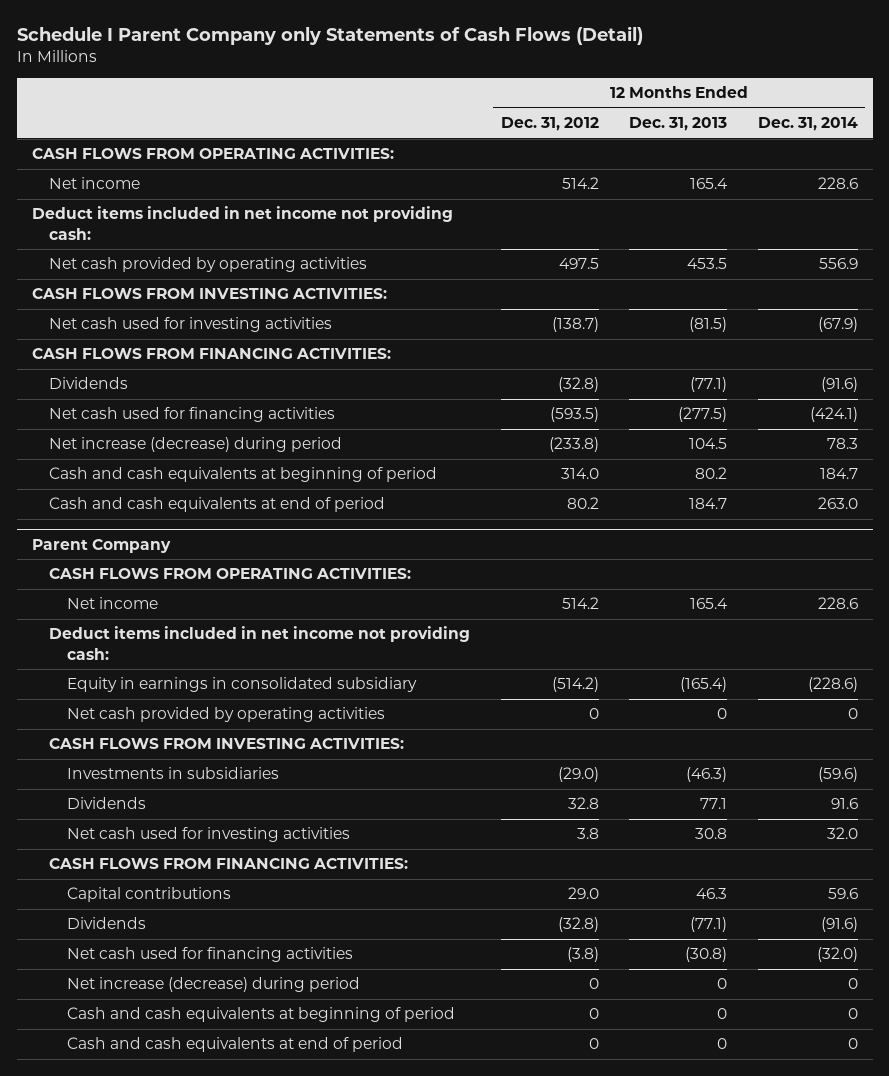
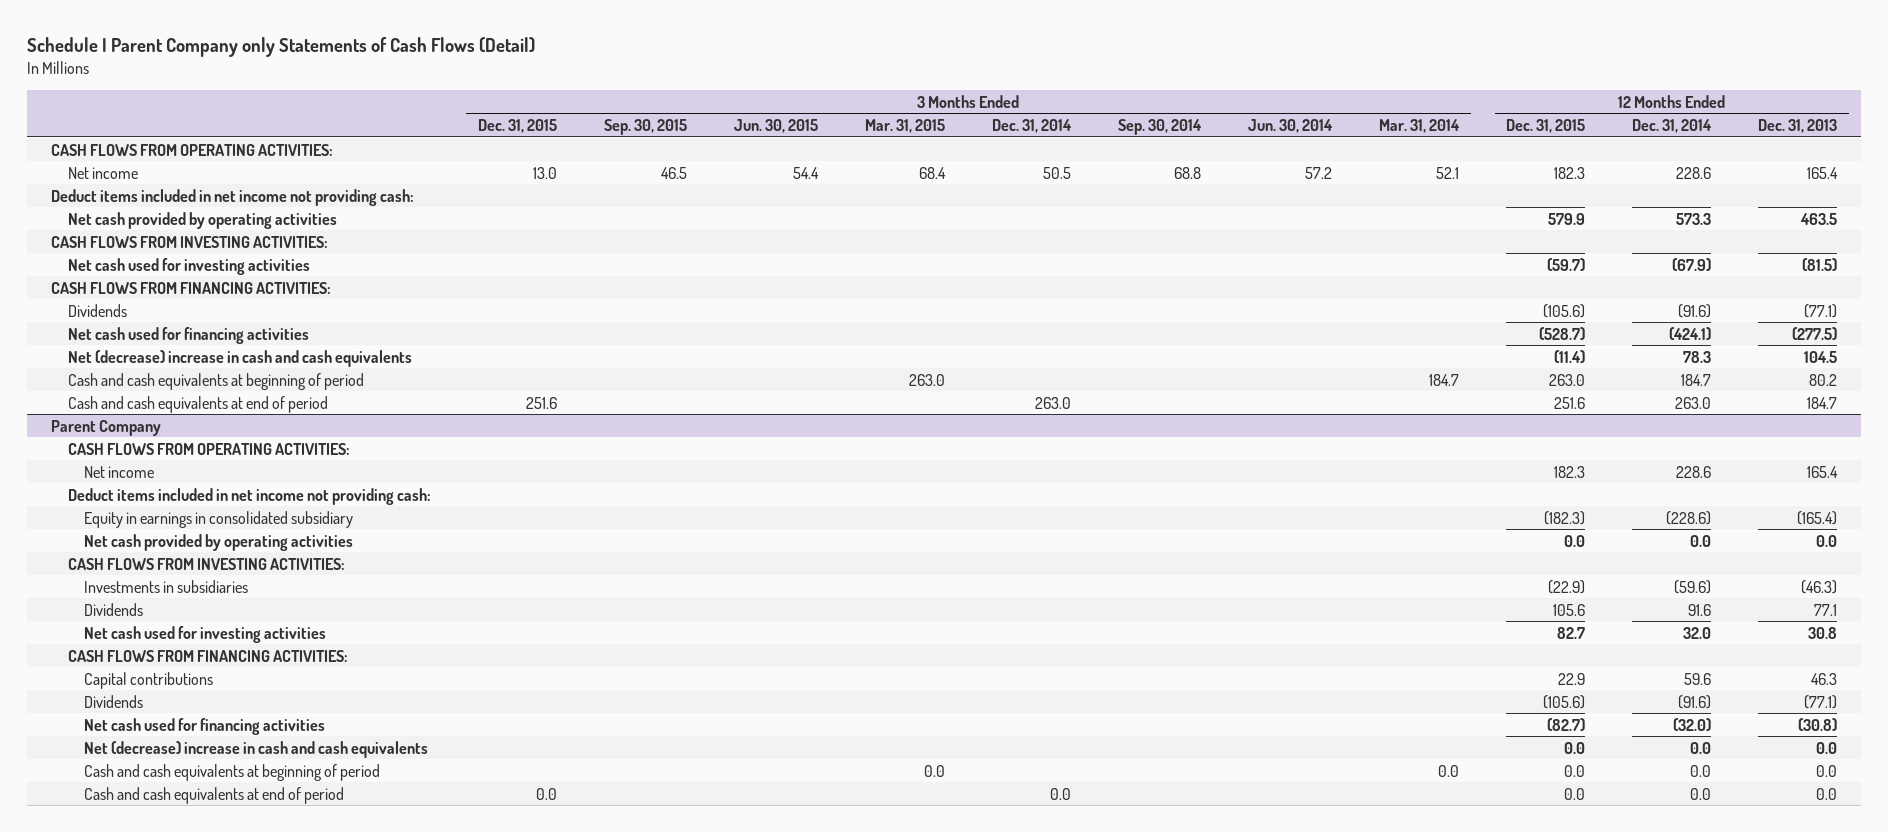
- | 12 Months Ended Dec. 31, 2012 | 12 Months Ended Dec. 31, 2013 | 12 Months Ended Dec. 31, 2014
+ | 3 Months Ended Dec. 31, 2015 | 3 Months Ended Sep. 30, 2015 | 3 Months Ended Jun. 30, 2015 | 3 Months Ended Mar. 31, 2015 | 3 Months Ended Dec. 31, 2014 | 3 Months Ended Sep. 30, 2014 | 3 Months Ended Jun. 30, 2014 | 3 Months Ended Mar. 31, 2014 | 12 Months Ended Dec. 31, 2015 | 12 Months Ended Dec. 31, 2014 | 12 Months Ended Dec. 31, 2013
- Net cash provided by operating activities | 497.5 | 453.5 | 556.9
+ Net cash provided by operating activities | | | | | | | | | 579.9 | 573.3 | 463.5
- Net increase (decrease) during period | (233.8) | 104.5 | 78.3
+ Net (decrease) increase in cash and cash equivalents | | | | | | | | | (11.4) | 78.3 | 104.5
@ Parent Company
- Net cash provided by operating activities | 0 | 0 | 0
+ Net cash provided by operating activities | | | | | | | | | 0.0 | 0.0 | 0.0
- Net increase (decrease) during period | 0 | 0 | 0
- Cash and cash equivalents at beginning of period | 0 | 0 | 0
- Cash and cash equivalents at end of period | 0 | 0 | 0
+ Net (decrease) increase in cash and cash equivalents | | | | | | | | | 0.0 | 0.0 | 0.0
+ Cash and cash equivalents at beginning of period | | | | 0.0 | | | | 0.0 | 0.0 | 0.0 | 0.0
+ Cash and cash equivalents at end of period | 0.0 | | | | 0.0 | | | | 0.0 | 0.0 | 0.0

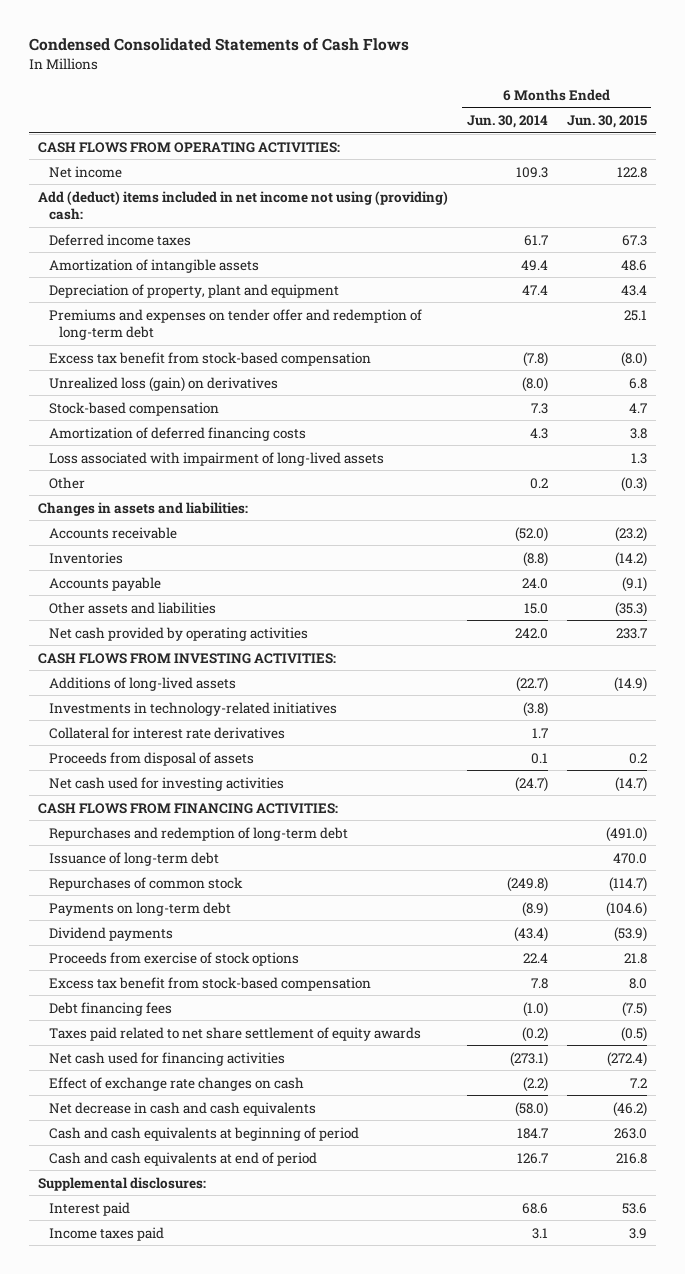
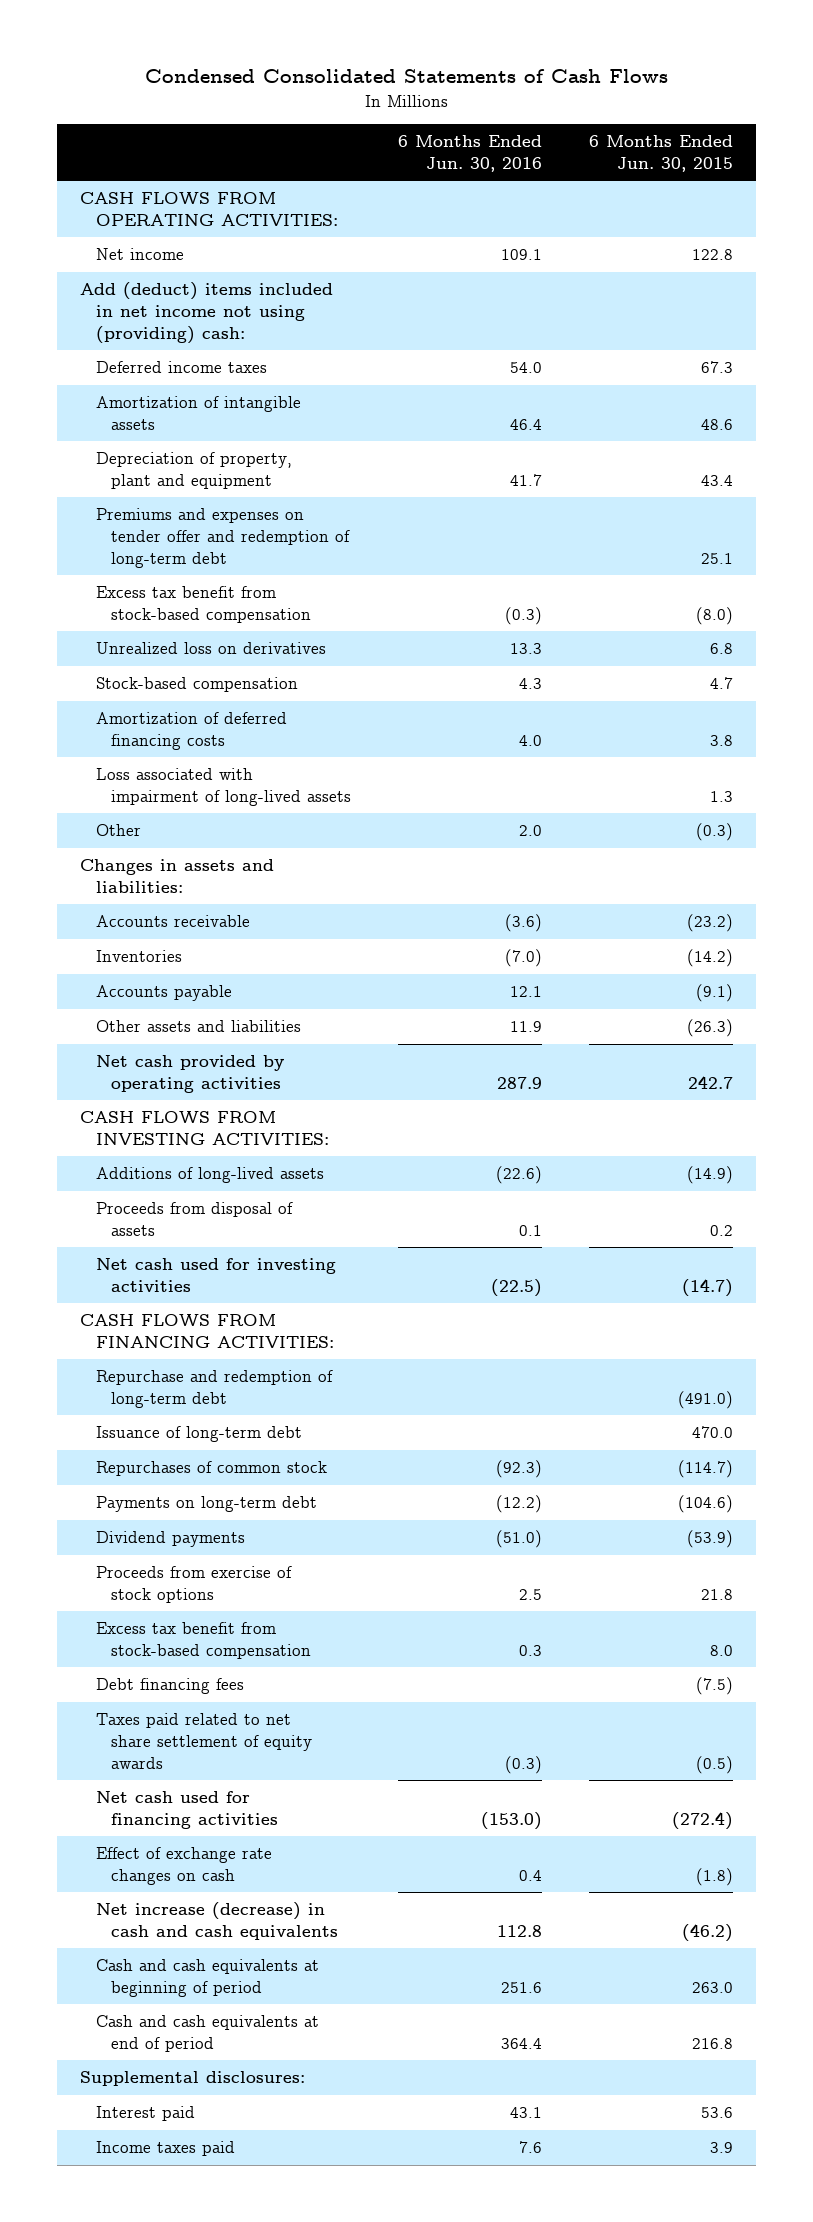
- | 6 Months Ended Jun. 30, 2014 | 6 Months Ended Jun. 30, 2015
+ | 6 Months Ended Jun. 30, 2016 | 6 Months Ended Jun. 30, 2015
- Unrealized loss (gain) on derivatives | (8.0) | 6.8
+ Unrealized loss on derivatives | 13.3 | 6.8
- Other assets and liabilities | 15.0 | (35.3)
- Net cash provided by operating activities | 242.0 | 233.7
+ Other assets and liabilities | 11.9 | (26.3)
+ Net cash provided by operating activities | 287.9 | 242.7
- Investments in technology-related initiatives | (3.8) |
- Collateral for interest rate derivatives | 1.7 |
- Repurchases and redemption of long-term debt | | (491.0)
+ Repurchase and redemption of long-term debt | | (491.0)
- Effect of exchange rate changes on cash | (2.2) | 7.2
- Net decrease in cash and cash equivalents | (58.0) | (46.2)
+ Effect of exchange rate changes on cash | 0.4 | (1.8)
+ Net increase (decrease) in cash and cash equivalents | 112.8 | (46.2)

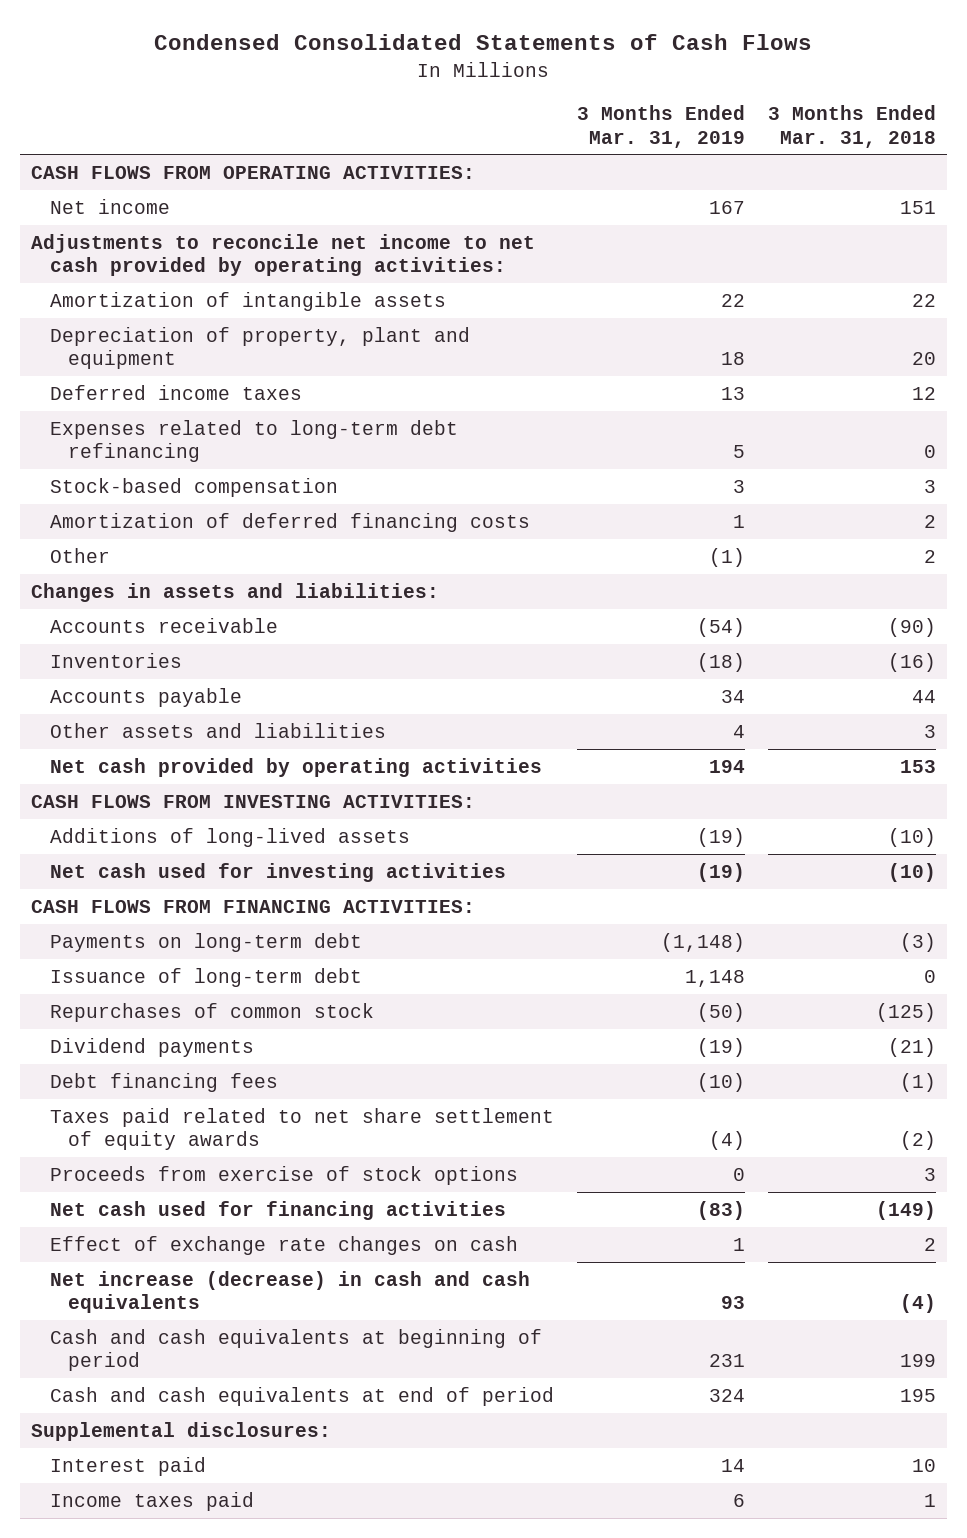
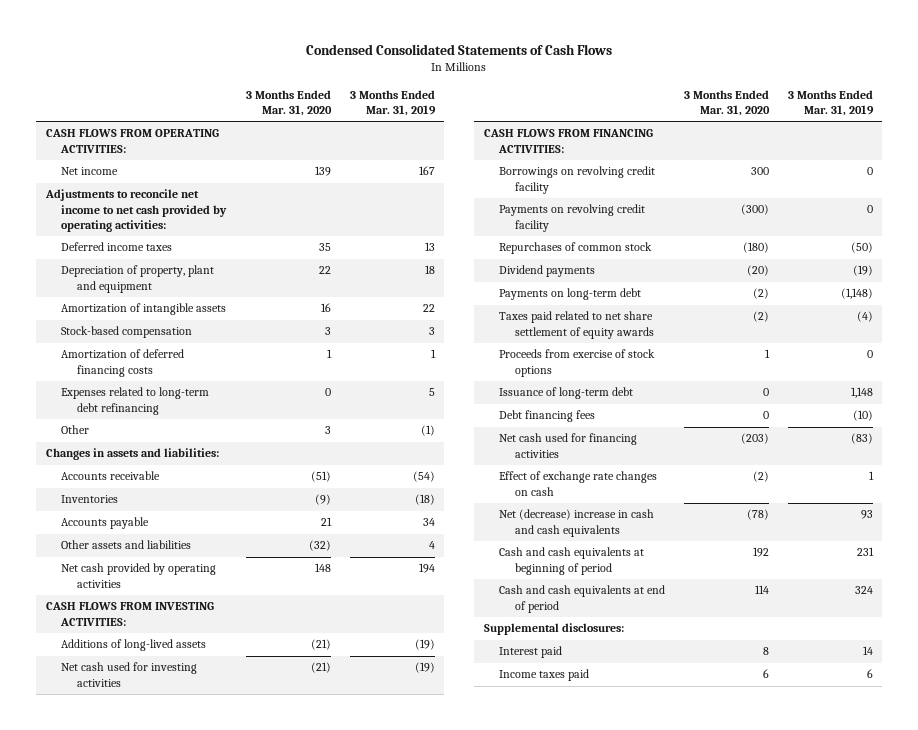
- | 3 Months Ended Mar. 31, 2019 | 3 Months Ended Mar. 31, 2018
+ | 3 Months Ended Mar. 31, 2020 | 3 Months Ended Mar. 31, 2019
moved down: Depreciation of property, plant and equipment | 22 | 18
moved down: Amortization of intangible assets | 16 | 22
moved down: Expenses related to long-term debt refinancing | 0 | 5
+ Borrowings on revolving credit facility | 300 | 0
+ Payments on revolving credit facility | (300) | 0
moved down: Payments on long-term debt | (2) | (1,148)
moved down: Issuance of long-term debt | 0 | 1,148
moved down: Debt financing fees | 0 | (10)
- Net increase (decrease) in cash and cash equivalents | 93 | (4)
+ Net (decrease) increase in cash and cash equivalents | (78) | 93

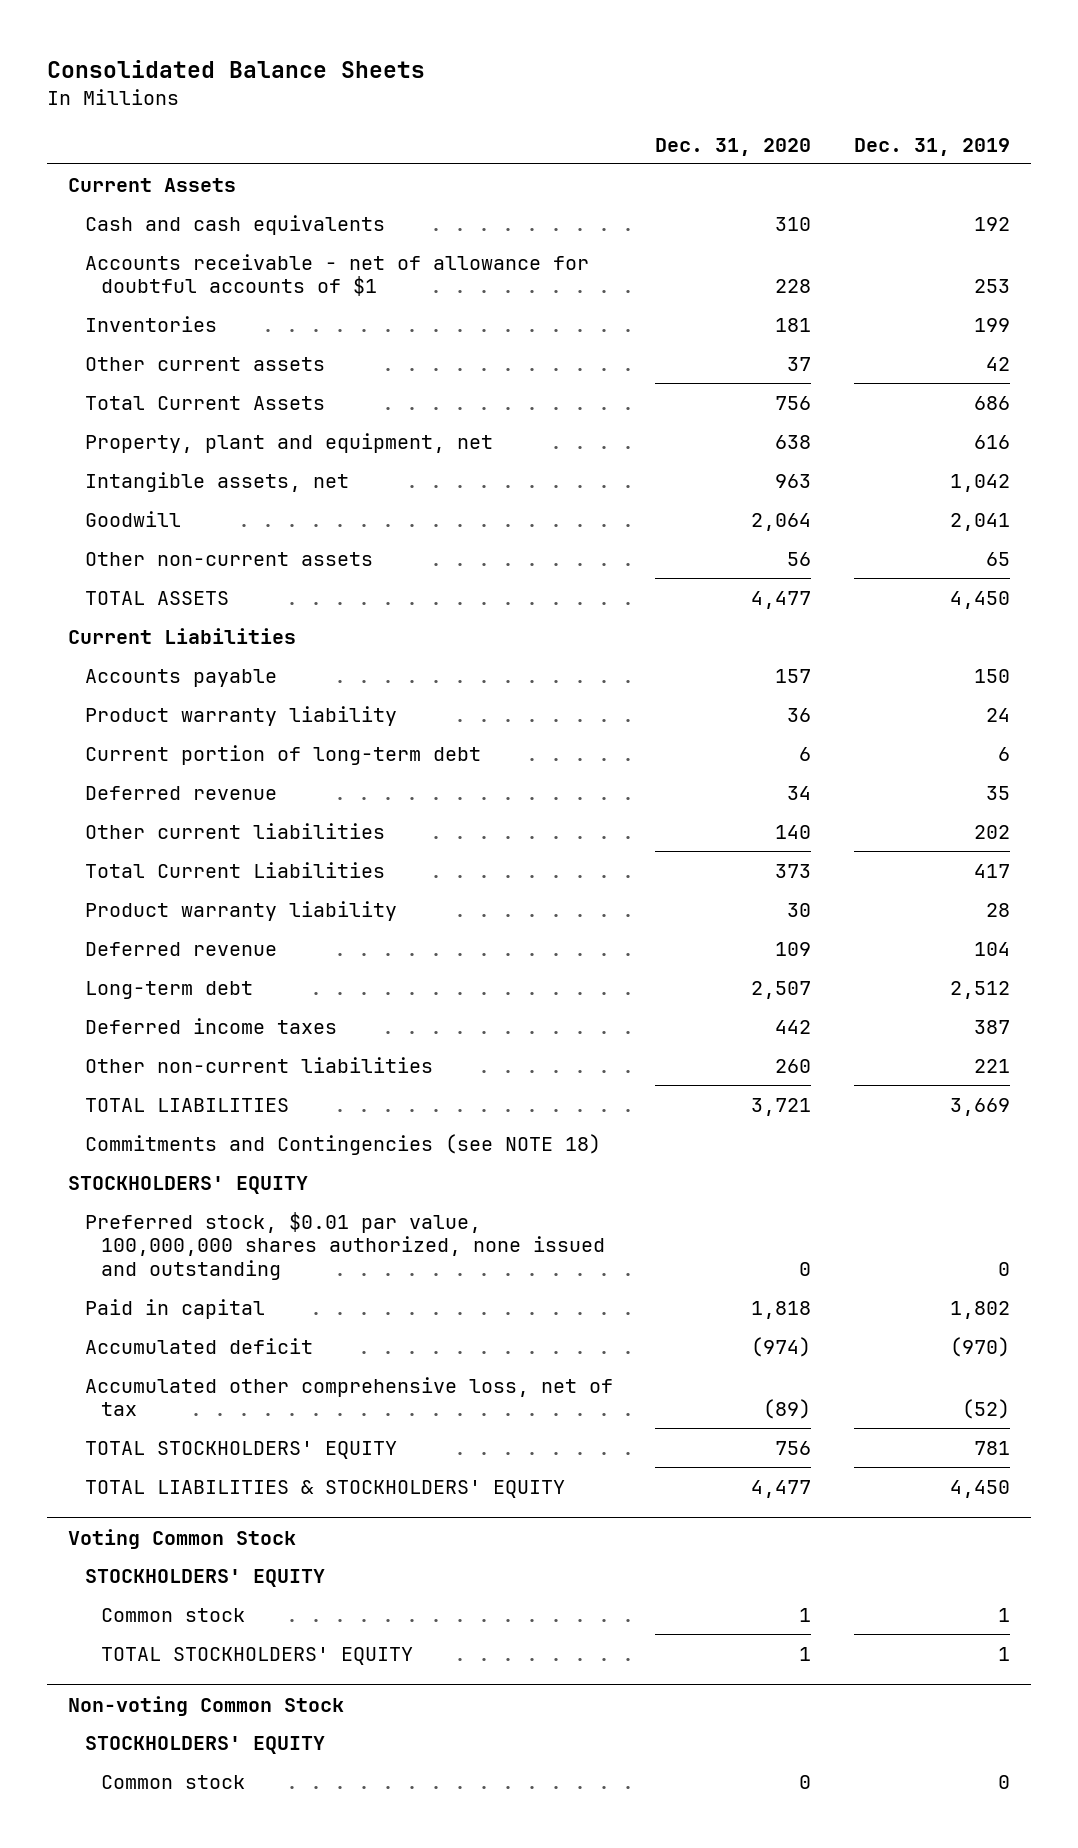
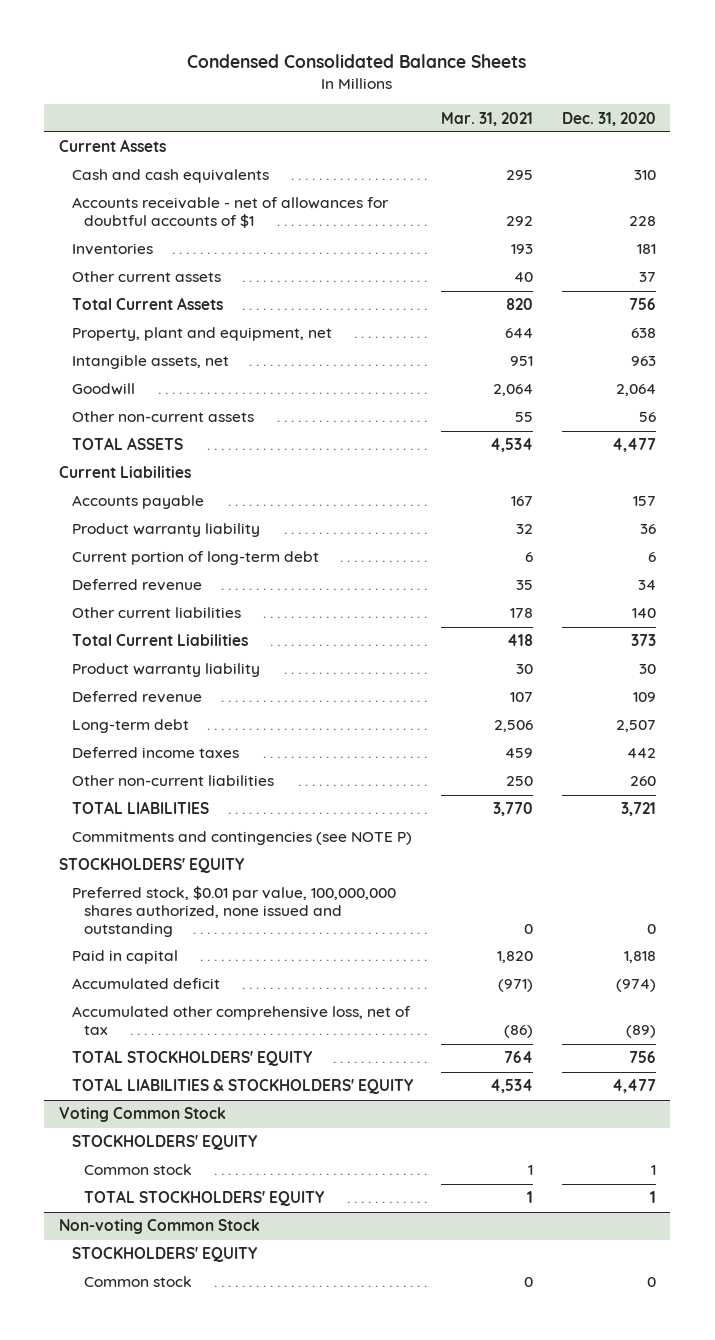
- Consolidated Balance Sheets
+ Condensed Consolidated Balance Sheets
- | Dec. 31, 2020 | Dec. 31, 2019
+ | Mar. 31, 2021 | Dec. 31, 2020
- Accounts receivable - net of allowance for doubtful accounts of $1 | 228 | 253
+ Accounts receivable - net of allowances for doubtful accounts of $1 | 292 | 228
- Commitments and Contingencies (see NOTE 18)
+ Commitments and contingencies (see NOTE P)

